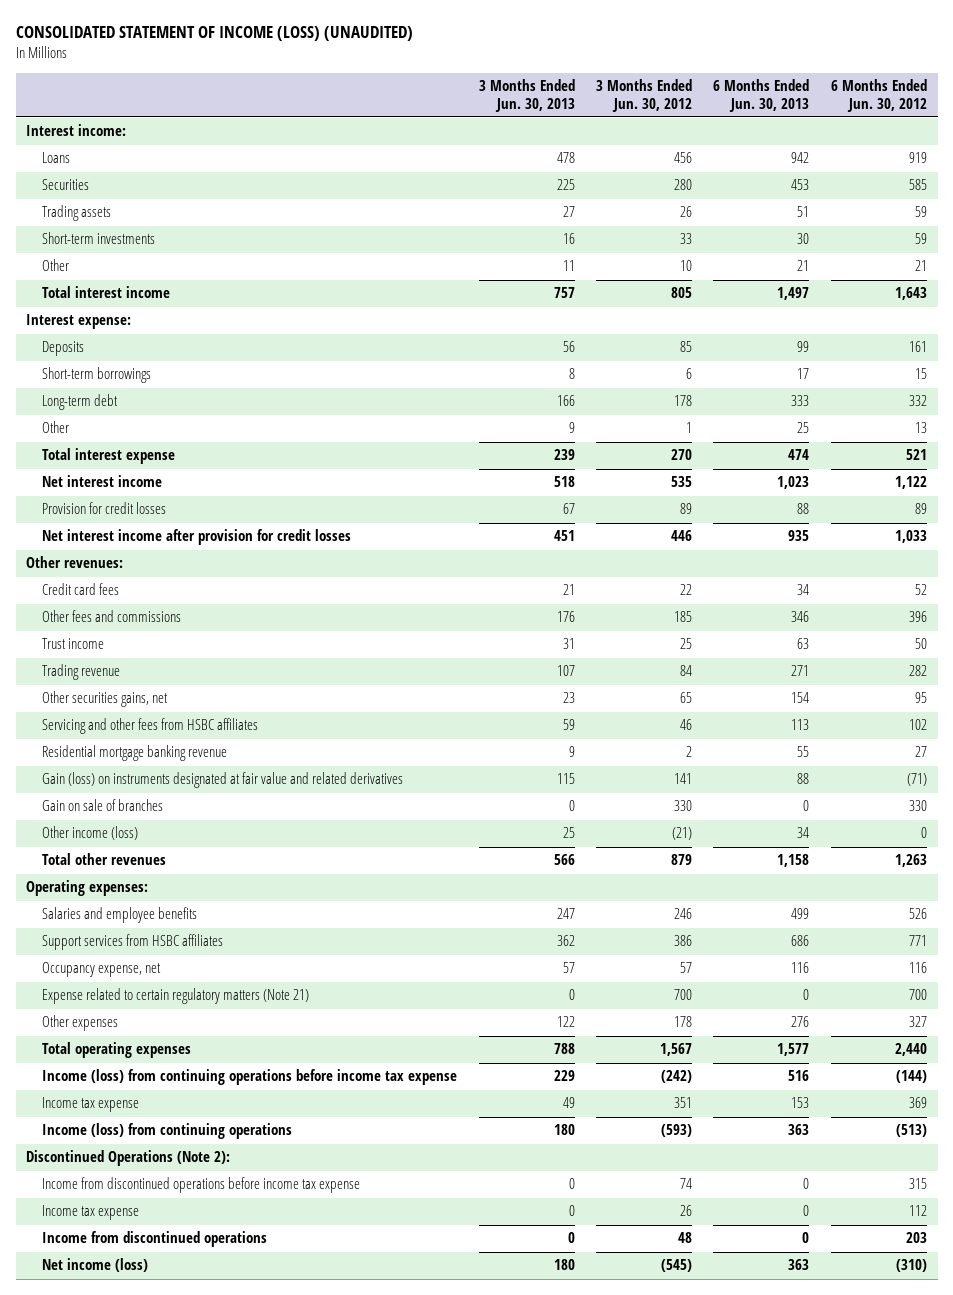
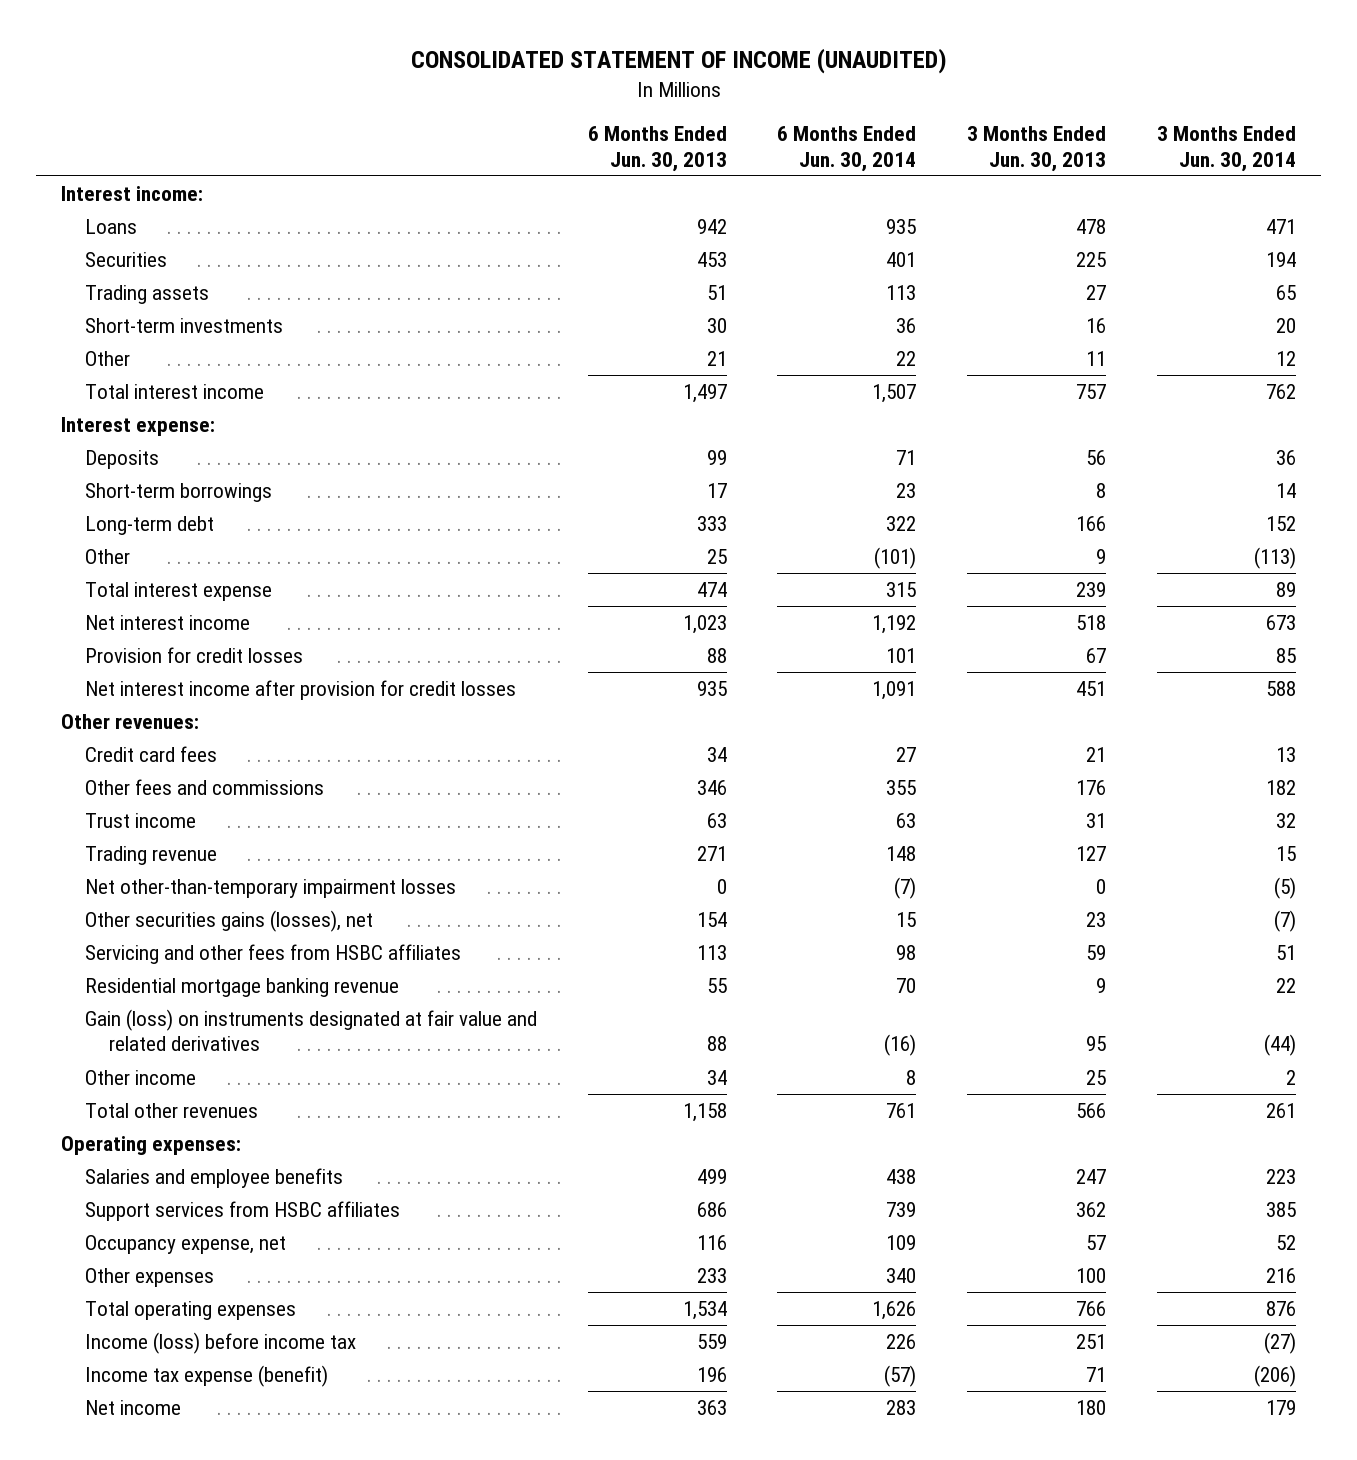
- CONSOLIDATED STATEMENT OF INCOME (LOSS) (UNAUDITED)
+ CONSOLIDATED STATEMENT OF INCOME (UNAUDITED)
- | 3 Months Ended Jun. 30, 2013 | 3 Months Ended Jun. 30, 2012 | 6 Months Ended Jun. 30, 2013 | 6 Months Ended Jun. 30, 2012
+ | 6 Months Ended Jun. 30, 2013 | 6 Months Ended Jun. 30, 2014 | 3 Months Ended Jun. 30, 2013 | 3 Months Ended Jun. 30, 2014
- Trading revenue | 107 | 84 | 271 | 282
- Other securities gains, net | 23 | 65 | 154 | 95
+ Trading revenue | 271 | 148 | 127 | 15
+ Net other-than-temporary impairment losses | 0 | (7) | 0 | (5)
+ Other securities gains (losses), net | 154 | 15 | 23 | (7)
- Gain (loss) on instruments designated at fair value and related derivatives | 115 | 141 | 88 | (71)
- Gain on sale of branches | 0 | 330 | 0 | 330
- Other income (loss) | 25 | (21) | 34 | 0
+ Gain (loss) on instruments designated at fair value and related derivatives | 88 | (16) | 95 | (44)
+ Other income | 34 | 8 | 25 | 2
- Expense related to certain regulatory matters (Note 21) | 0 | 700 | 0 | 700
- Other expenses | 122 | 178 | 276 | 327
- Total operating expenses | 788 | 1,567 | 1,577 | 2,440
- Income (loss) from continuing operations before income tax expense | 229 | (242) | 516 | (144)
- Income tax expense | 49 | 351 | 153 | 369
- Income (loss) from continuing operations | 180 | (593) | 363 | (513)
- Discontinued Operations (Note 2):
- Income from discontinued operations before income tax expense | 0 | 74 | 0 | 315
- Income tax expense | 0 | 26 | 0 | 112
- Income from discontinued operations | 0 | 48 | 0 | 203
- Net income (loss) | 180 | (545) | 363 | (310)
+ Other expenses | 233 | 340 | 100 | 216
+ Total operating expenses | 1,534 | 1,626 | 766 | 876
+ Income (loss) before income tax | 559 | 226 | 251 | (27)
+ Income tax expense (benefit) | 196 | (57) | 71 | (206)
+ Net income | 363 | 283 | 180 | 179

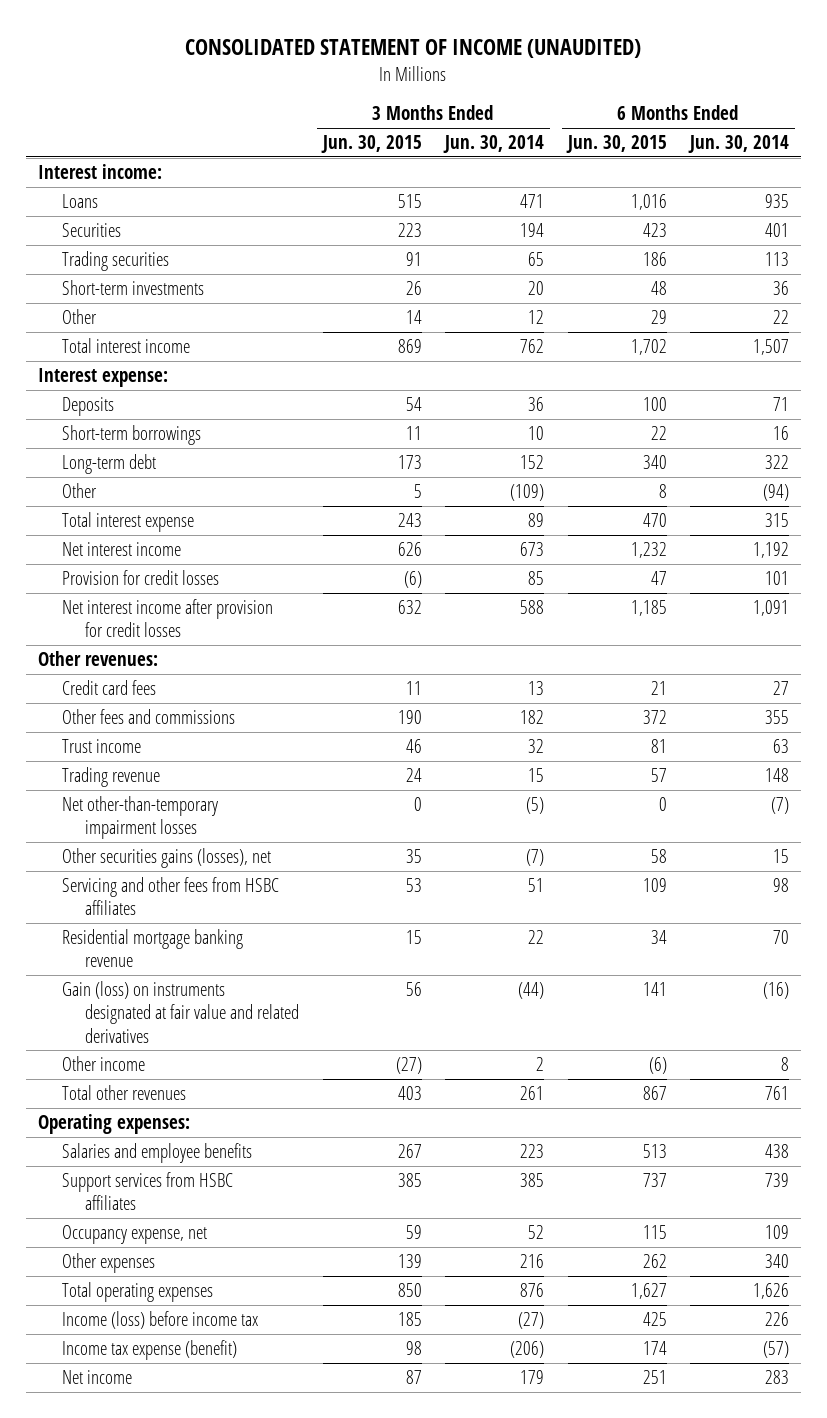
- | 6 Months Ended Jun. 30, 2013 | 6 Months Ended Jun. 30, 2014 | 3 Months Ended Jun. 30, 2013 | 3 Months Ended Jun. 30, 2014
+ | 3 Months Ended Jun. 30, 2015 | 3 Months Ended Jun. 30, 2014 | 6 Months Ended Jun. 30, 2015 | 6 Months Ended Jun. 30, 2014
- Trading assets | 51 | 113 | 27 | 65
+ Trading securities | 91 | 65 | 186 | 113
- Short-term borrowings | 17 | 23 | 8 | 14
+ Short-term borrowings | 11 | 10 | 22 | 16
- Other | 25 | (101) | 9 | (113)
+ Other | 5 | (109) | 8 | (94)

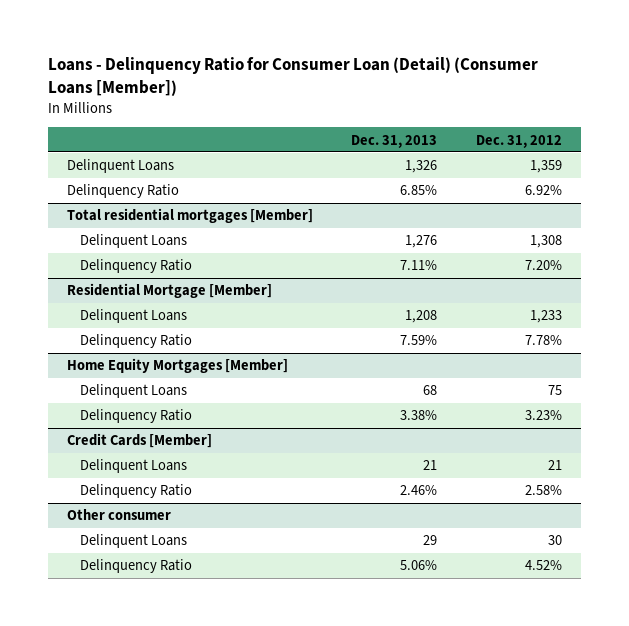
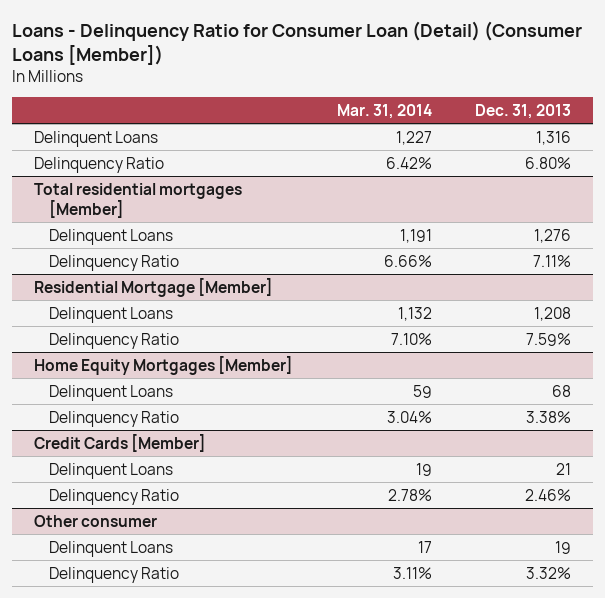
- | Dec. 31, 2013 | Dec. 31, 2012
+ | Mar. 31, 2014 | Dec. 31, 2013
- Delinquent Loans | 1,326 | 1,359
- Delinquency Ratio | 6.85% | 6.92%
+ Delinquent Loans | 1,227 | 1,316
+ Delinquency Ratio | 6.42% | 6.80%
@ Other consumer
- Delinquent Loans | 29 | 30
- Delinquency Ratio | 5.06% | 4.52%
+ Delinquent Loans | 17 | 19
+ Delinquency Ratio | 3.11% | 3.32%

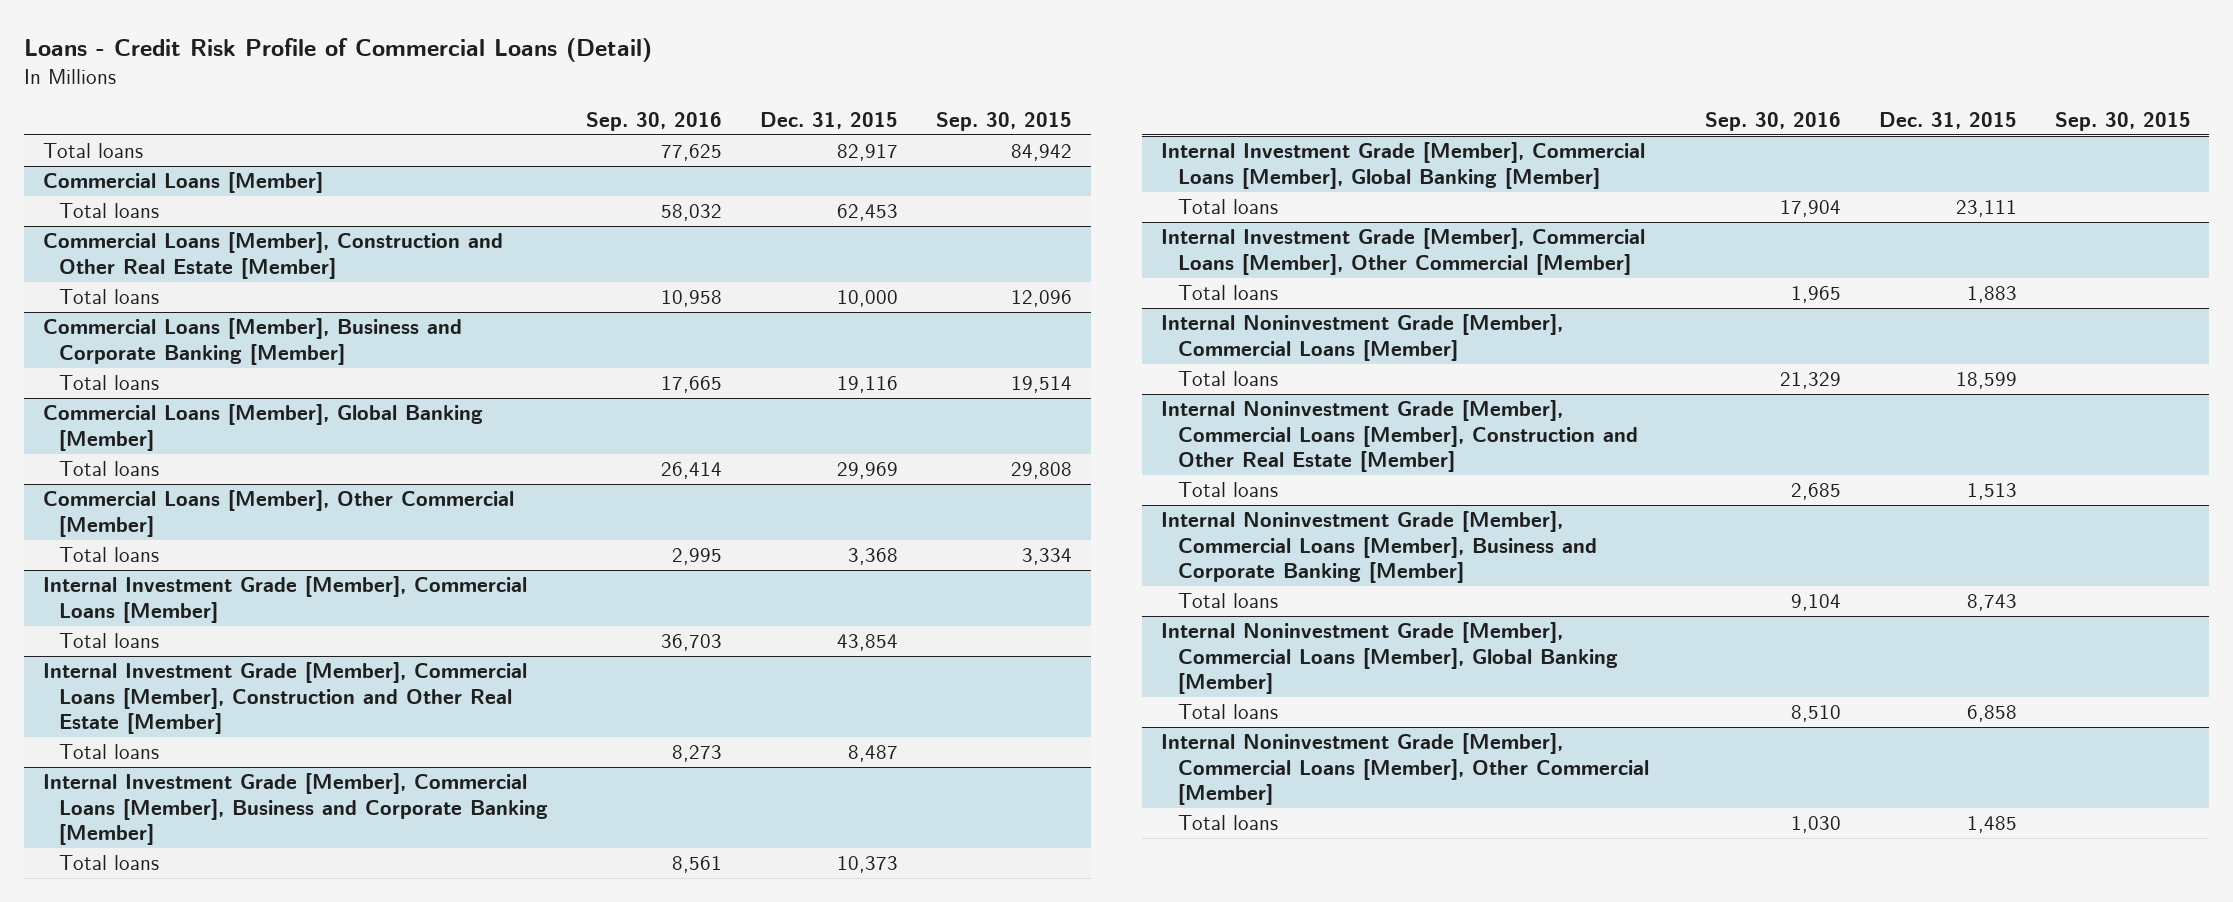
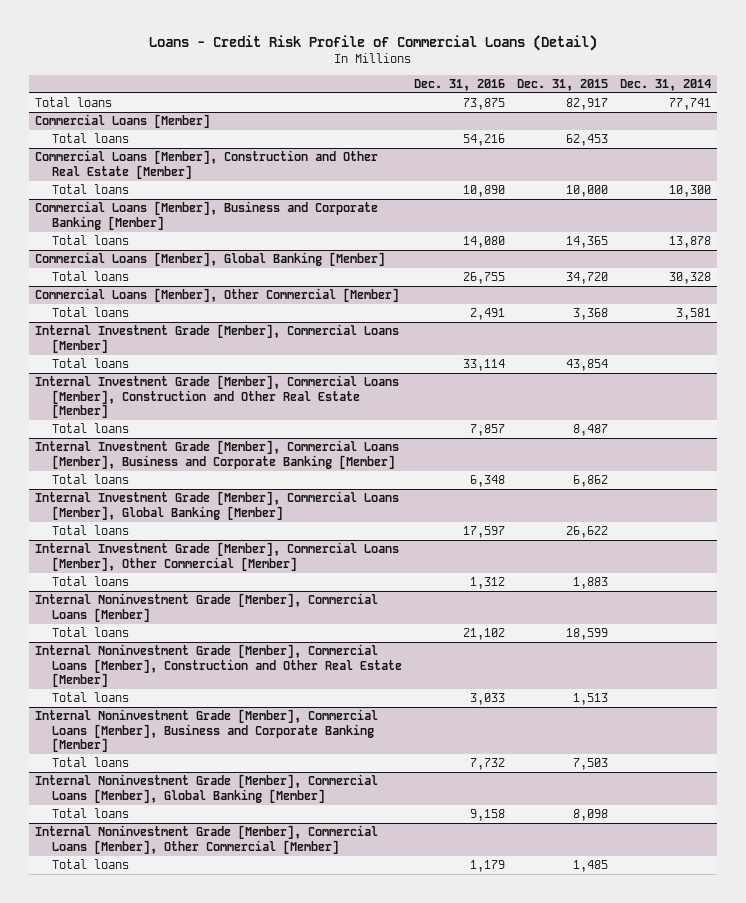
- | Sep. 30, 2016 | Dec. 31, 2015 | Sep. 30, 2015
+ | Dec. 31, 2016 | Dec. 31, 2015 | Dec. 31, 2014
@ Commercial Loans [Member], Business and Corporate Banking [Member]
- Total loans | 17,665 | 19,116 | 19,514
+ Total loans | 14,080 | 14,365 | 13,878
@ Commercial Loans [Member], Global Banking [Member]
- Total loans | 26,414 | 29,969 | 29,808
+ Total loans | 26,755 | 34,720 | 30,328
@ Internal Investment Grade [Member], Commercial Loans [Member], Business and Corporate Banking [Member]
- Total loans | 8,561 | 10,373 |
+ Total loans | 6,348 | 6,862 |
@ Internal Investment Grade [Member], Commercial Loans [Member], Global Banking [Member]
- Total loans | 17,904 | 23,111 |
+ Total loans | 17,597 | 26,622 |
@ Internal Noninvestment Grade [Member], Commercial Loans [Member], Business and Corporate Banking [Member]
- Total loans | 9,104 | 8,743 |
+ Total loans | 7,732 | 7,503 |
@ Internal Noninvestment Grade [Member], Commercial Loans [Member], Global Banking [Member]
- Total loans | 8,510 | 6,858 |
+ Total loans | 9,158 | 8,098 |

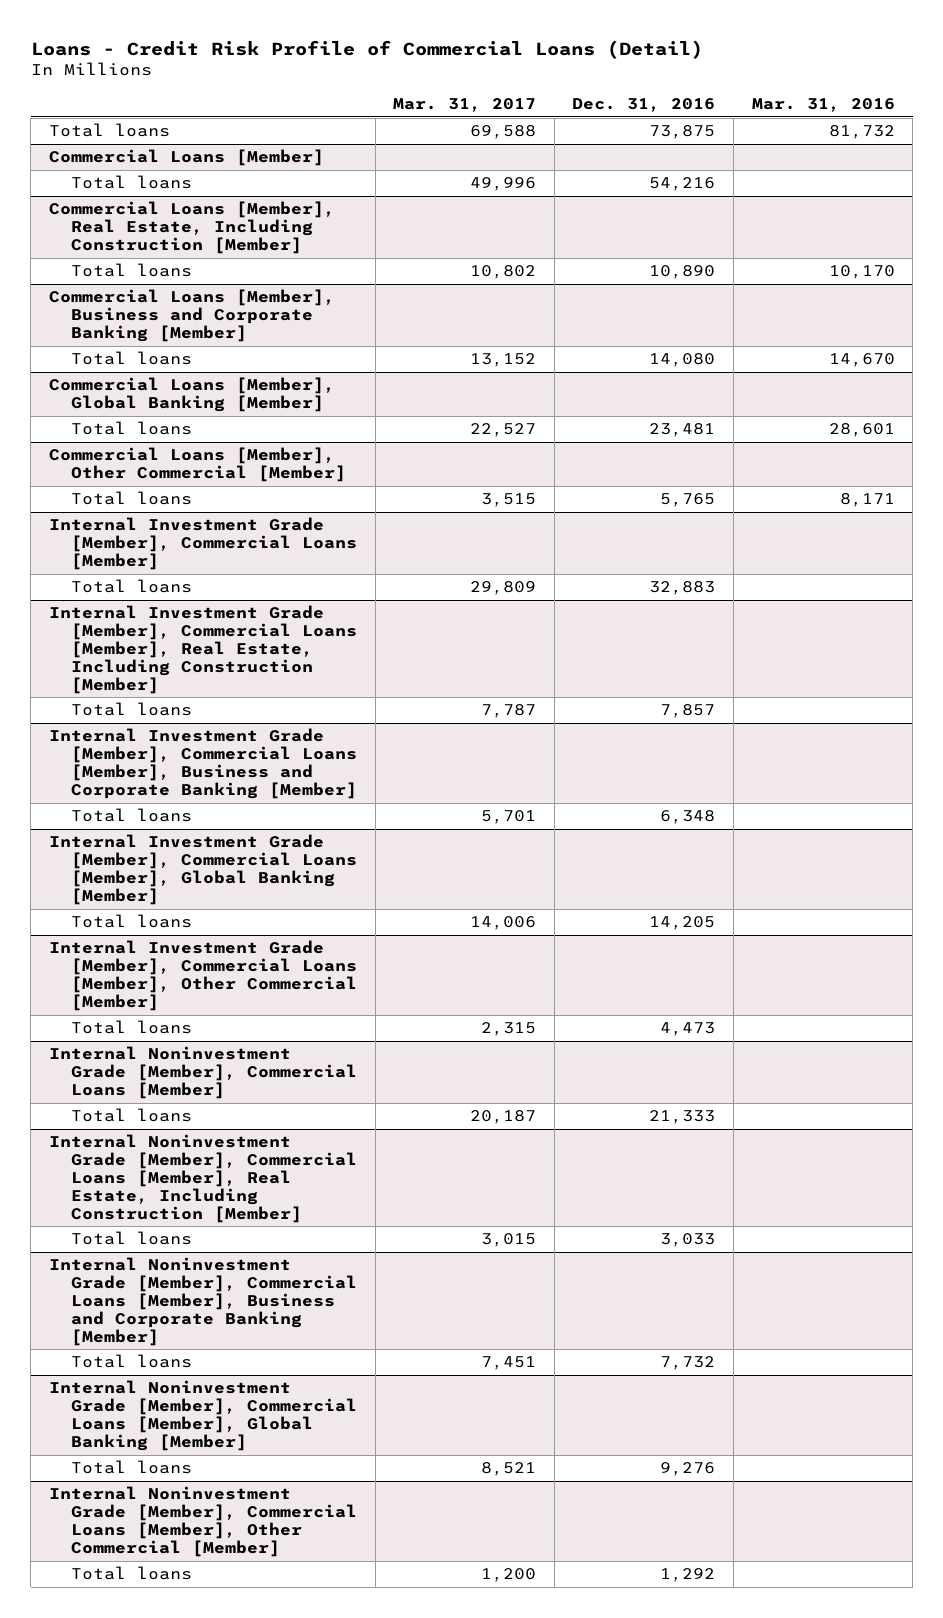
- | Dec. 31, 2016 | Dec. 31, 2015 | Dec. 31, 2014
+ | Mar. 31, 2017 | Dec. 31, 2016 | Mar. 31, 2016
- Commercial Loans [Member], Construction and Other Real Estate [Member]
+ Commercial Loans [Member], Real Estate, Including Construction [Member]
@ Commercial Loans [Member], Global Banking [Member]
- Total loans | 26,755 | 34,720 | 30,328
+ Total loans | 22,527 | 23,481 | 28,601
@ Commercial Loans [Member], Other Commercial [Member]
- Total loans | 2,491 | 3,368 | 3,581
+ Total loans | 3,515 | 5,765 | 8,171
@ Internal Investment Grade [Member], Commercial Loans [Member]
- Total loans | 33,114 | 43,854 |
- Internal Investment Grade [Member], Commercial Loans [Member], Construction and Other Real Estate [Member]
@ Internal Investment Grade [Member], Commercial Loans [Member]
+ Total loans | 29,809 | 32,883 |
+ Internal Investment Grade [Member], Commercial Loans [Member], Real Estate, Including Construction [Member]
@ Internal Investment Grade [Member], Commercial Loans [Member], Global Banking [Member]
- Total loans | 17,597 | 26,622 |
+ Total loans | 14,006 | 14,205 |
@ Internal Investment Grade [Member], Commercial Loans [Member], Other Commercial [Member]
- Total loans | 1,312 | 1,883 |
+ Total loans | 2,315 | 4,473 |
@ Internal Noninvestment Grade [Member], Commercial Loans [Member]
- Total loans | 21,102 | 18,599 |
- Internal Noninvestment Grade [Member], Commercial Loans [Member], Construction and Other Real Estate [Member]
@ Internal Noninvestment Grade [Member], Commercial Loans [Member]
+ Total loans | 20,187 | 21,333 |
+ Internal Noninvestment Grade [Member], Commercial Loans [Member], Real Estate, Including Construction [Member]
@ Internal Noninvestment Grade [Member], Commercial Loans [Member], Global Banking [Member]
- Total loans | 9,158 | 8,098 |
+ Total loans | 8,521 | 9,276 |
@ Internal Noninvestment Grade [Member], Commercial Loans [Member], Other Commercial [Member]
- Total loans | 1,179 | 1,485 |
+ Total loans | 1,200 | 1,292 |

